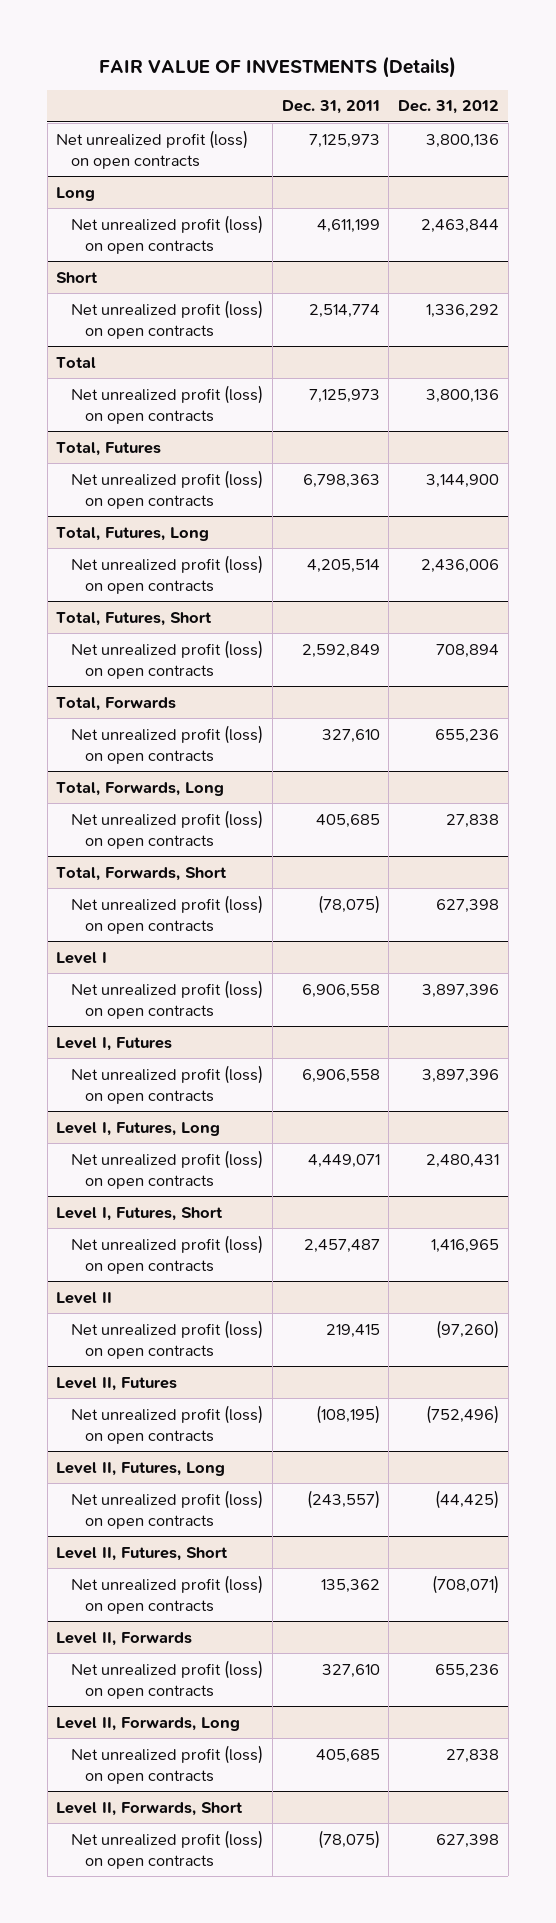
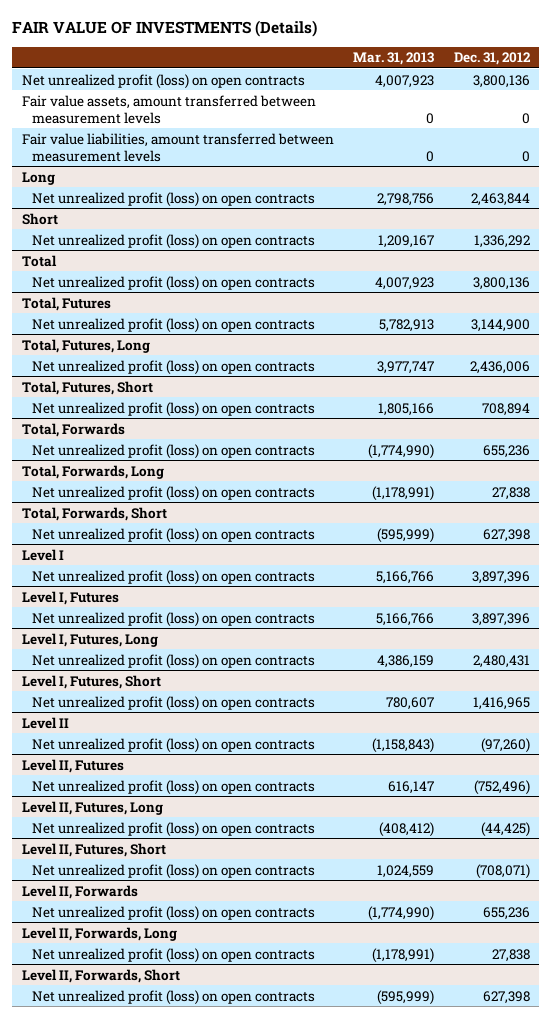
- | Dec. 31, 2011 | Dec. 31, 2012
+ | Mar. 31, 2013 | Dec. 31, 2012
+ Fair value assets, amount transferred between measurement levels | 0 | 0
+ Fair value liabilities, amount transferred between measurement levels | 0 | 0

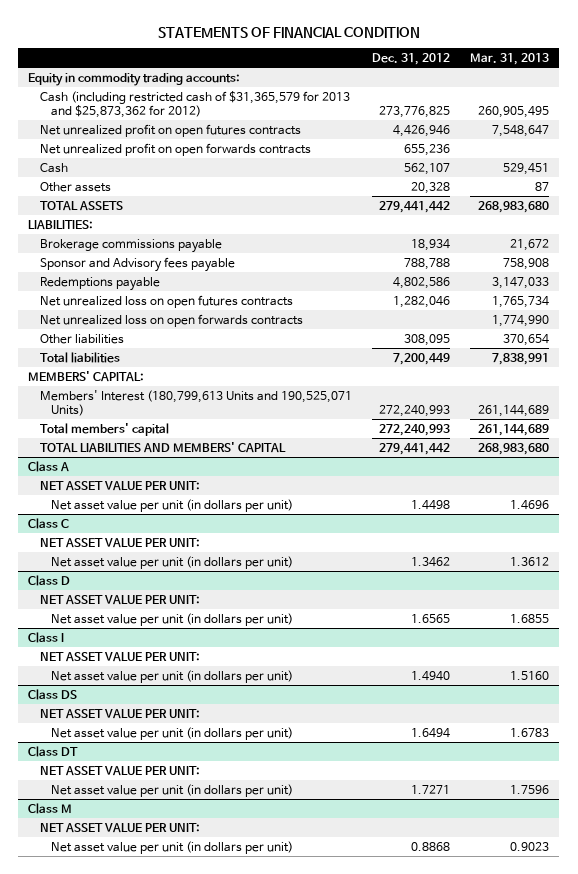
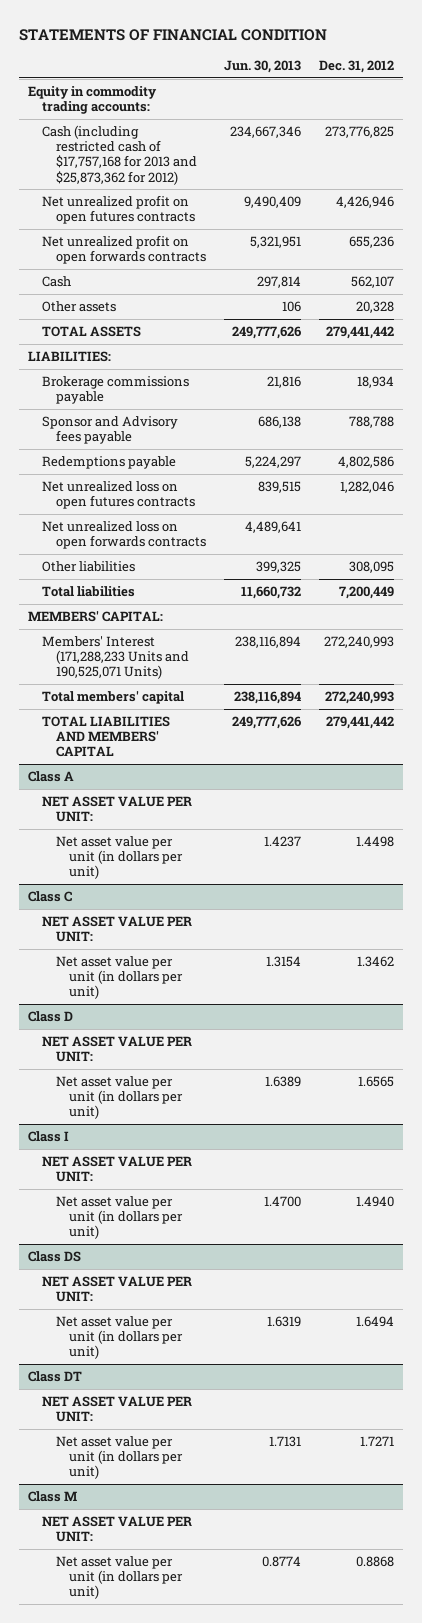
- | Dec. 31, 2012 | Mar. 31, 2013
+ | Jun. 30, 2013 | Dec. 31, 2012
- Cash (including restricted cash of $31,365,579 for 2013 and $25,873,362 for 2012) | 273,776,825 | 260,905,495
+ Cash (including restricted cash of $17,757,168 for 2013 and $25,873,362 for 2012) | 234,667,346 | 273,776,825
- Members' Interest (180,799,613 Units and 190,525,071 Units) | 272,240,993 | 261,144,689
+ Members' Interest (171,288,233 Units and 190,525,071 Units) | 238,116,894 | 272,240,993

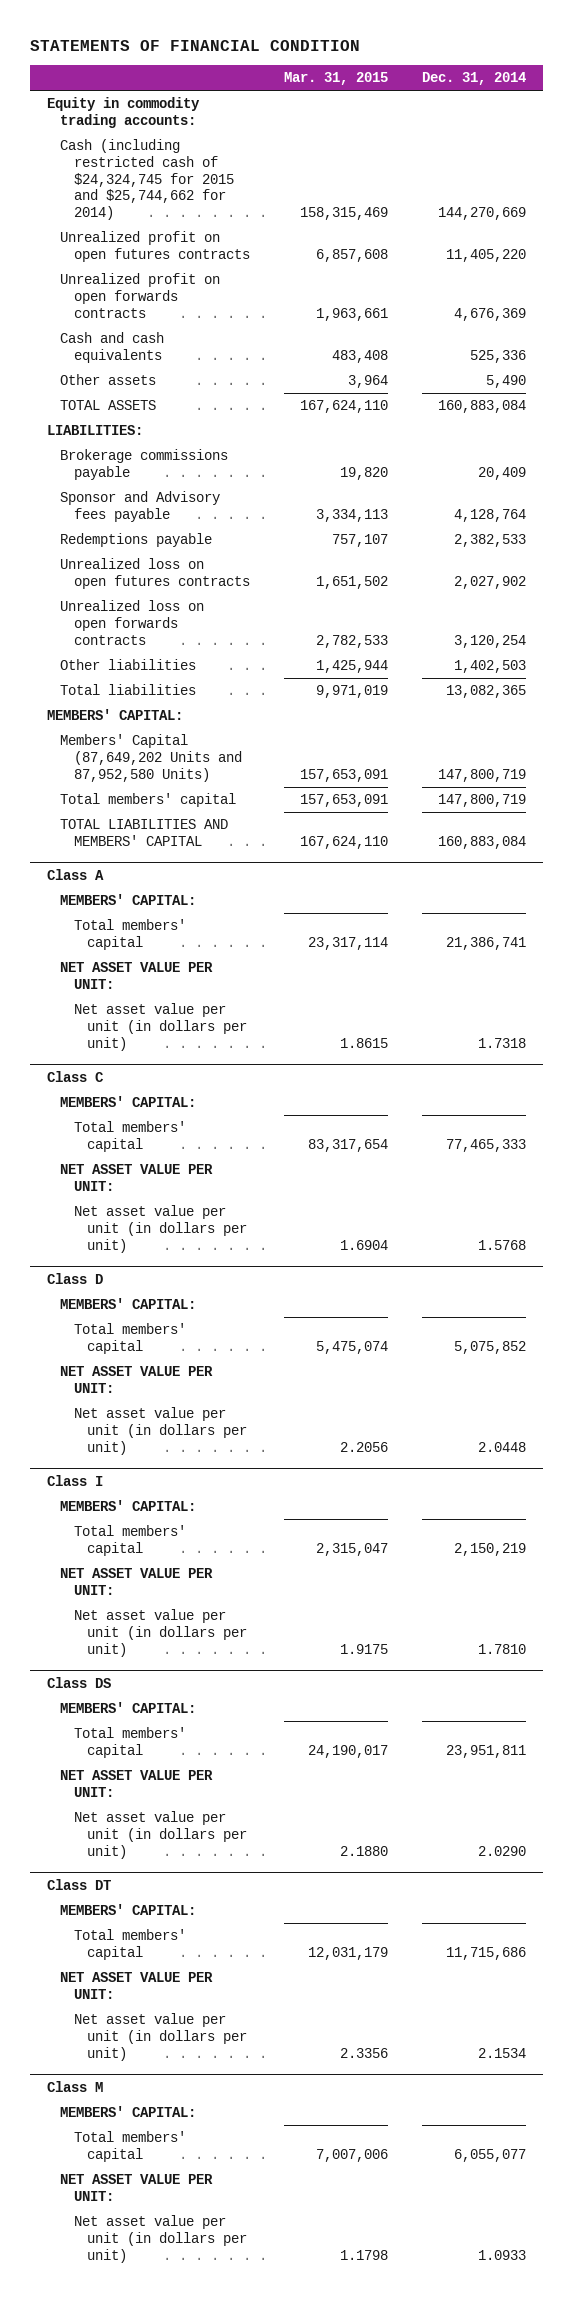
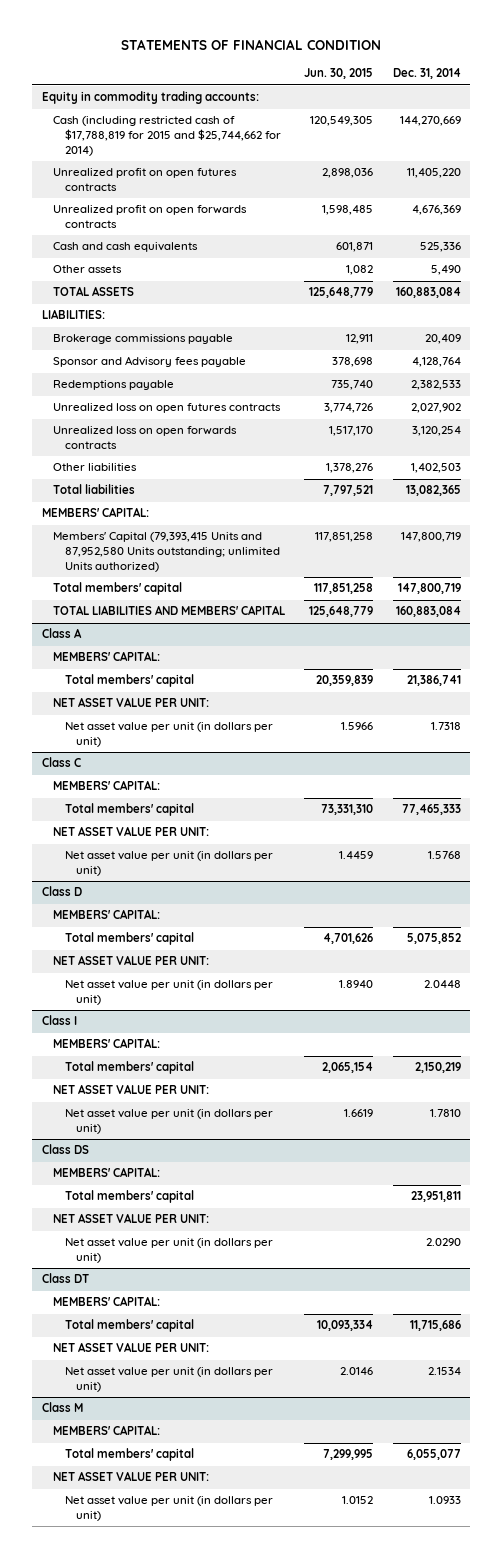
- | Mar. 31, 2015 | Dec. 31, 2014
+ | Jun. 30, 2015 | Dec. 31, 2014
- Cash (including restricted cash of $24,324,745 for 2015 and $25,744,662 for 2014) | 158,315,469 | 144,270,669
+ Cash (including restricted cash of $17,788,819 for 2015 and $25,744,662 for 2014) | 120,549,305 | 144,270,669
- Members' Capital (87,649,202 Units and 87,952,580 Units) | 157,653,091 | 147,800,719
+ Members' Capital (79,393,415 Units and 87,952,580 Units outstanding; unlimited Units authorized) | 117,851,258 | 147,800,719

